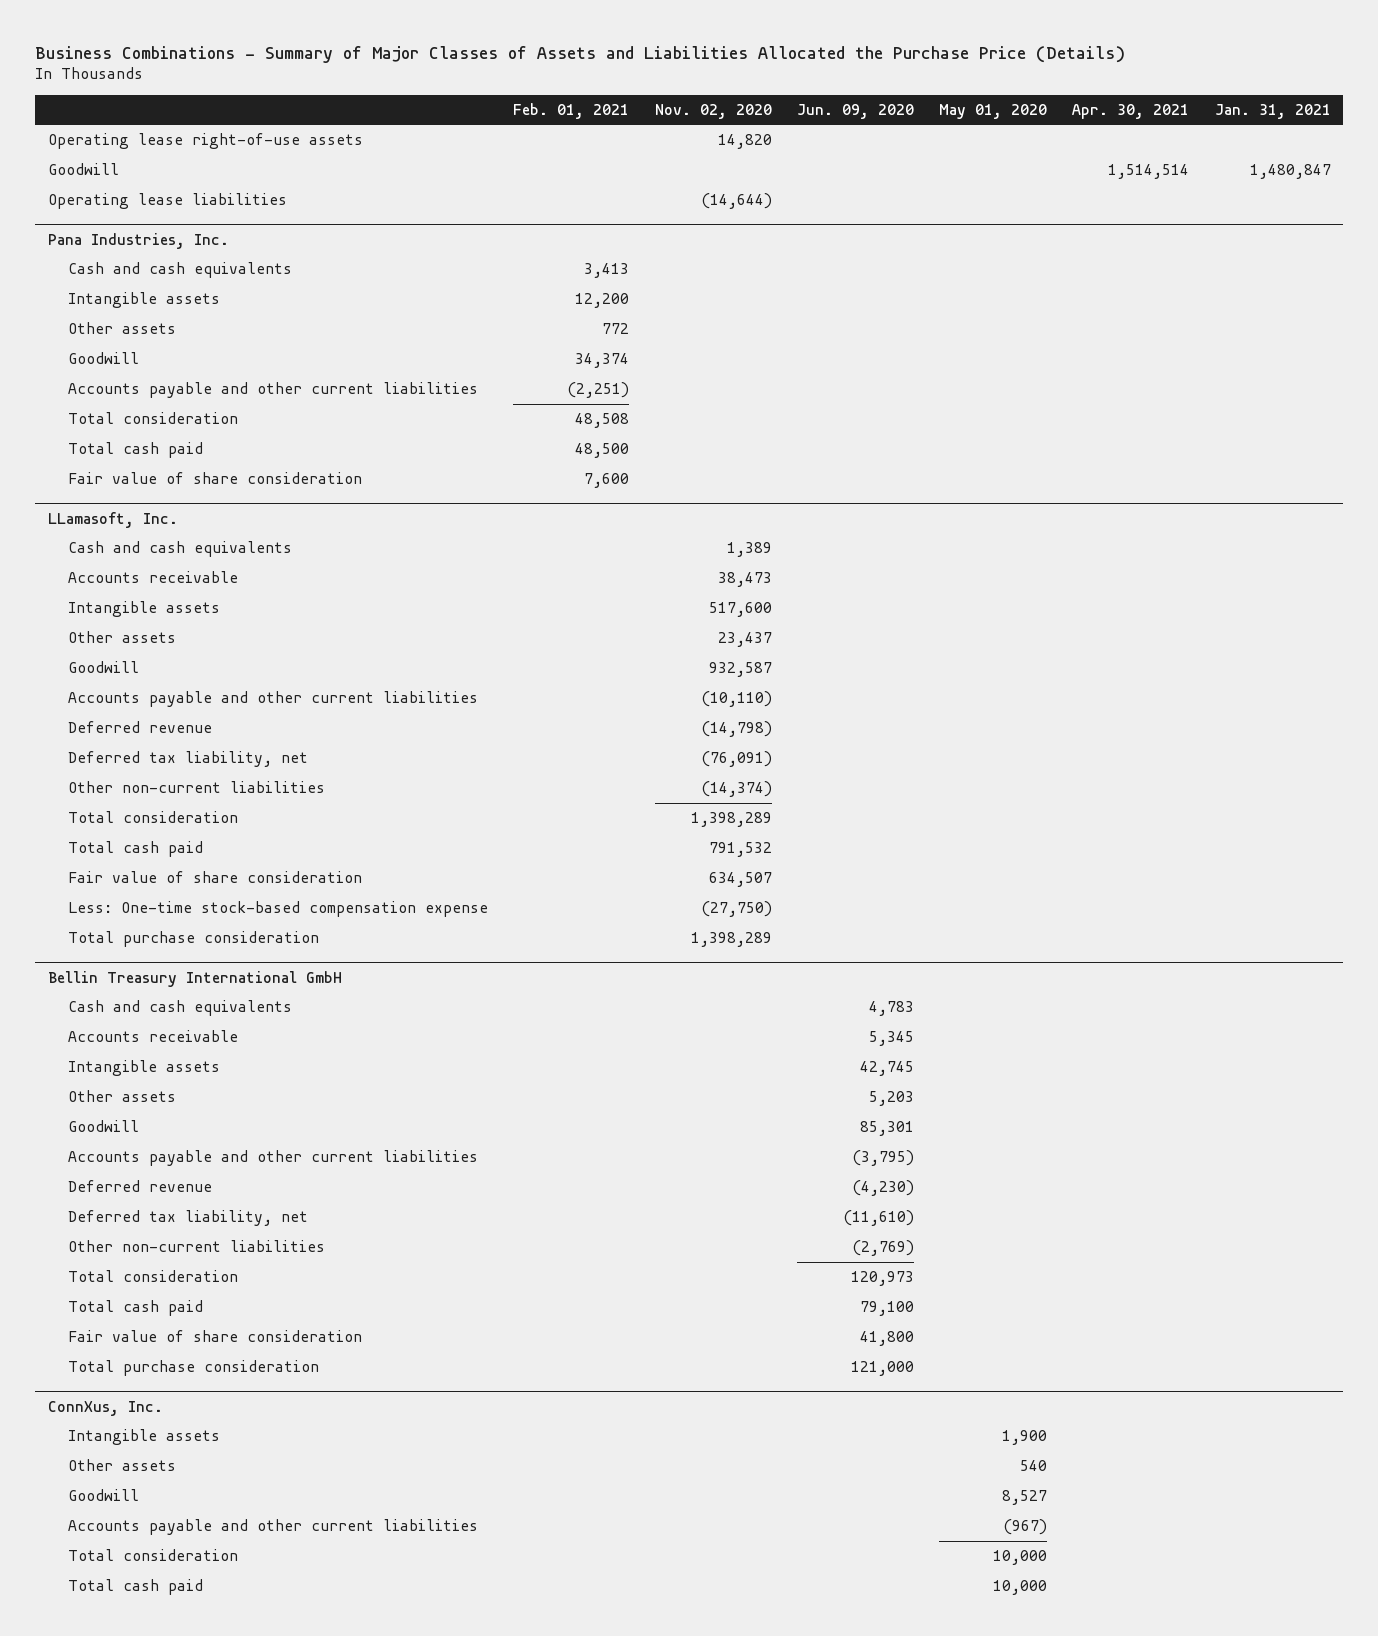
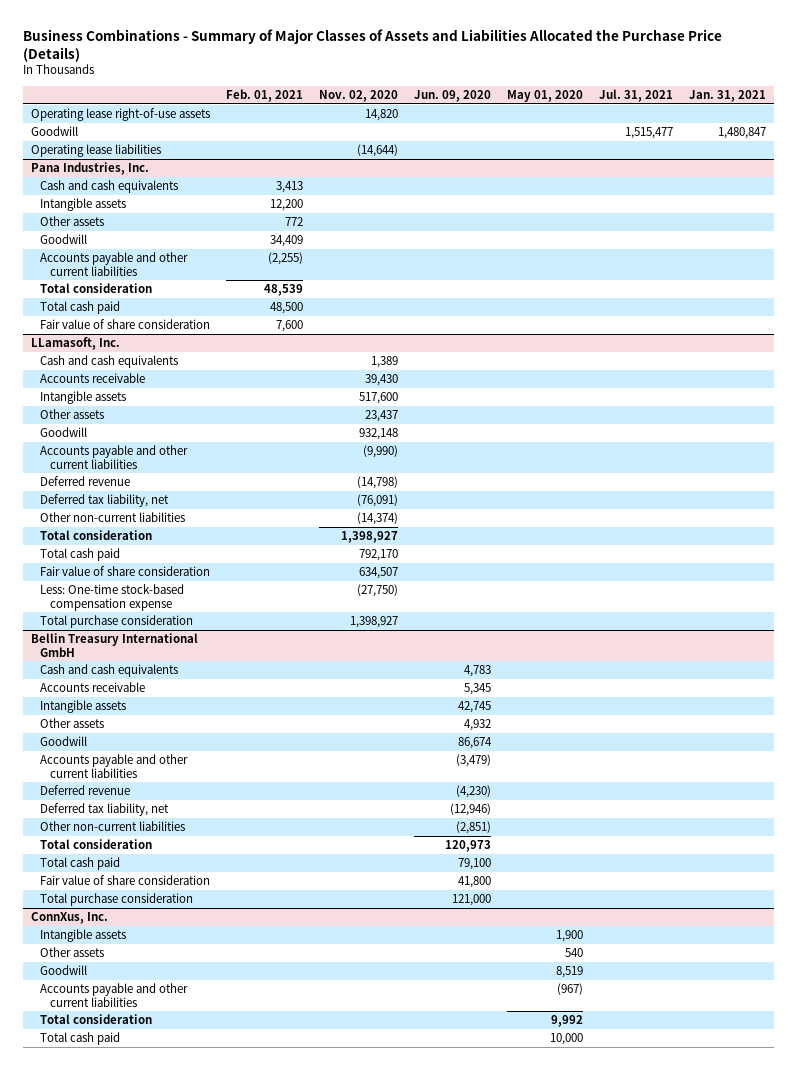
- | Feb. 01, 2021 | Nov. 02, 2020 | Jun. 09, 2020 | May 01, 2020 | Apr. 30, 2021 | Jan. 31, 2021
+ | Feb. 01, 2021 | Nov. 02, 2020 | Jun. 09, 2020 | May 01, 2020 | Jul. 31, 2021 | Jan. 31, 2021
@ Pana Industries, Inc.
- Goodwill | 34,374 | | | | |
- Accounts payable and other current liabilities | (2,251) | | | | |
- Total consideration | 48,508 | | | | |
+ Goodwill | 34,409 | | | | |
+ Accounts payable and other current liabilities | (2,255) | | | | |
+ Total consideration | 48,539 | | | | |
@ LLamasoft, Inc.
- Accounts receivable | | 38,473 | | | |
+ Accounts receivable | | 39,430 | | | |
- Goodwill | | 932,587 | | | |
- Accounts payable and other current liabilities | | (10,110) | | | |
+ Goodwill | | 932,148 | | | |
+ Accounts payable and other current liabilities | | (9,990) | | | |
- Total consideration | | 1,398,289 | | | |
- Total cash paid | | 791,532 | | | |
+ Total consideration | | 1,398,927 | | | |
+ Total cash paid | | 792,170 | | | |
- Total purchase consideration | | 1,398,289 | | | |
+ Total purchase consideration | | 1,398,927 | | | |
@ Bellin Treasury International GmbH
- Other assets | | | 5,203 | | |
- Goodwill | | | 85,301 | | |
- Accounts payable and other current liabilities | | | (3,795) | | |
+ Other assets | | | 4,932 | | |
+ Goodwill | | | 86,674 | | |
+ Accounts payable and other current liabilities | | | (3,479) | | |
- Deferred tax liability, net | | | (11,610) | | |
- Other non-current liabilities | | | (2,769) | | |
+ Deferred tax liability, net | | | (12,946) | | |
+ Other non-current liabilities | | | (2,851) | | |
@ ConnXus, Inc.
- Goodwill | | | | 8,527 | |
+ Goodwill | | | | 8,519 | |
- Total consideration | | | | 10,000 | |
+ Total consideration | | | | 9,992 | |

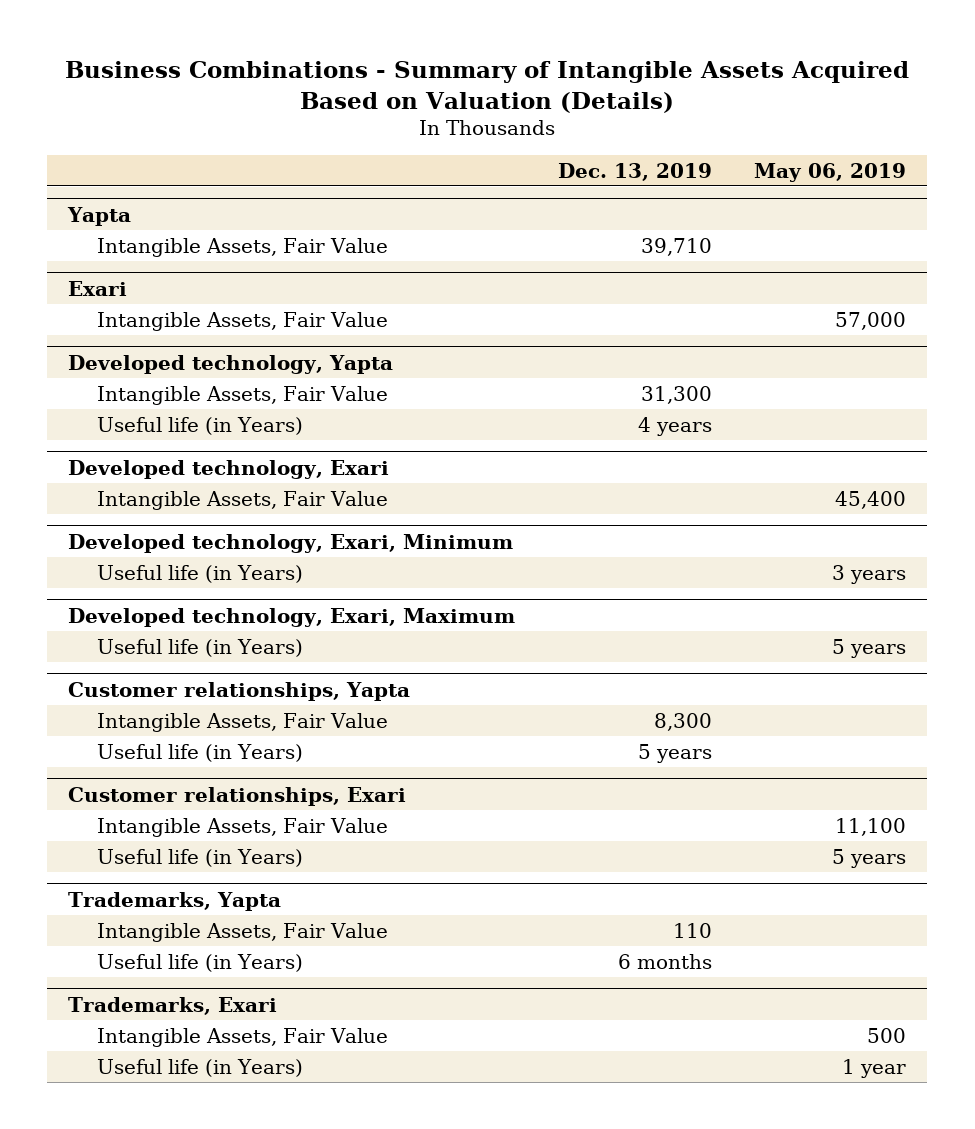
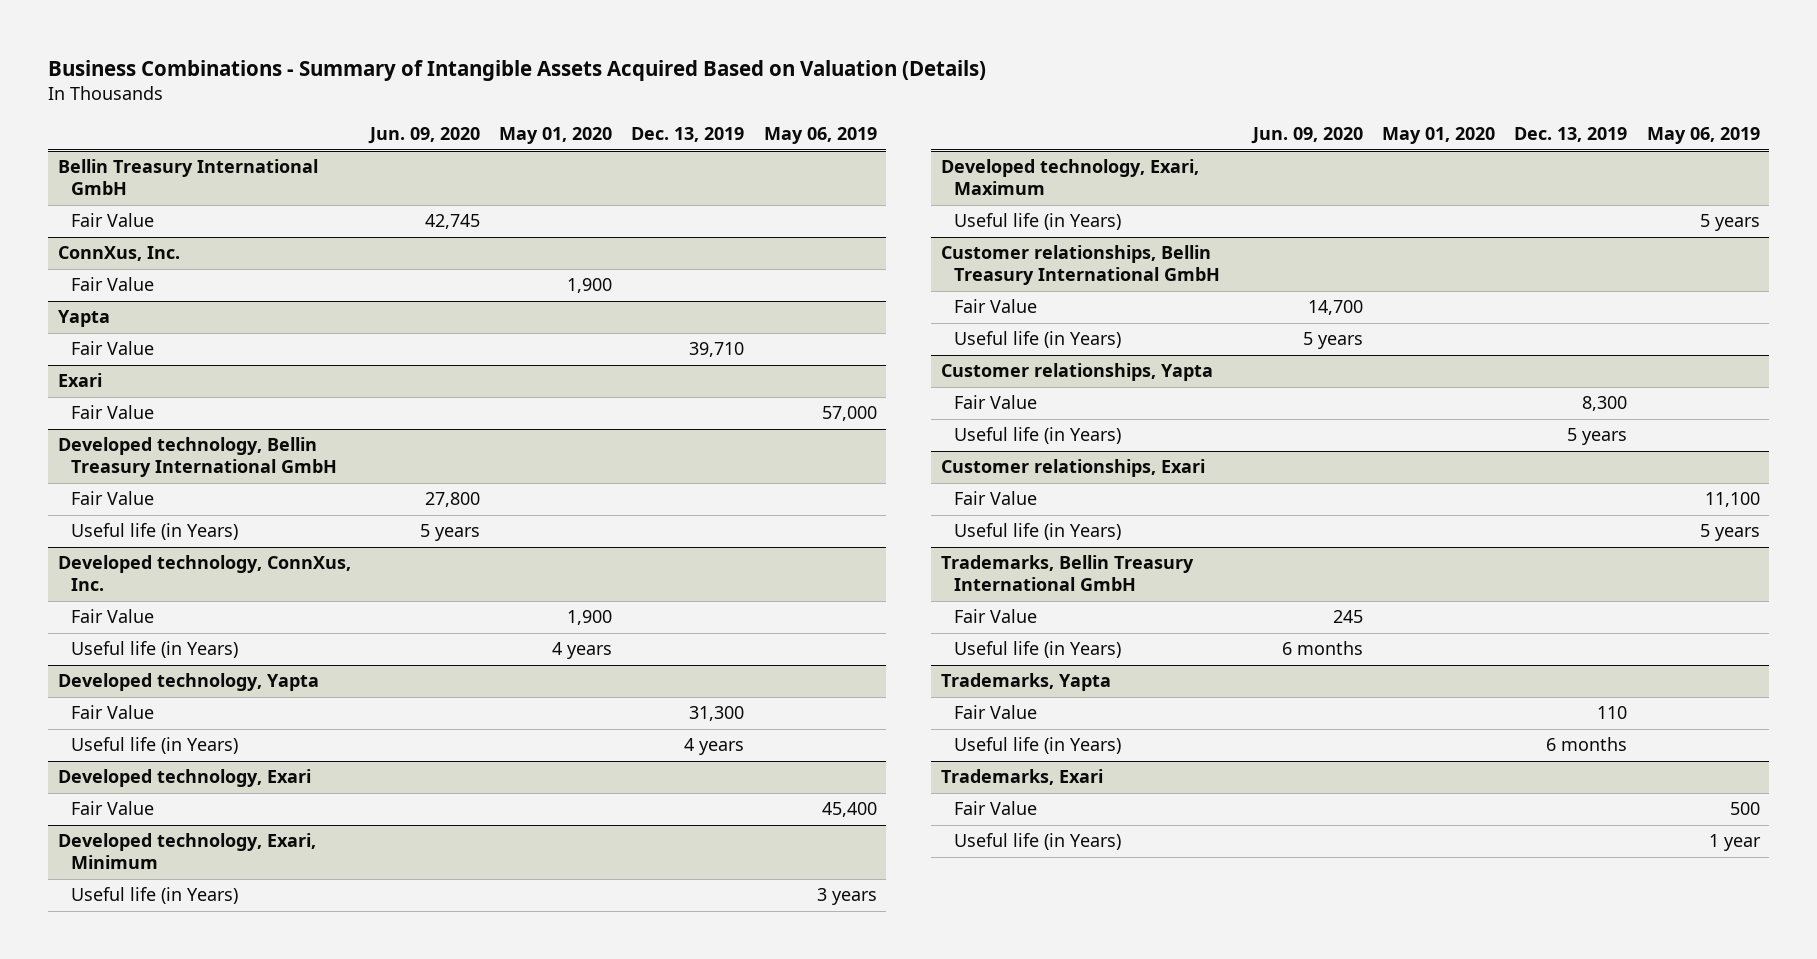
- | Dec. 13, 2019 | May 06, 2019
+ | Jun. 09, 2020 | May 01, 2020 | Dec. 13, 2019 | May 06, 2019
+ Bellin Treasury International GmbH
+ Fair Value | 42,745 | | |
+ ConnXus, Inc.
+ Fair Value | | 1,900 | |
@ Yapta
- Intangible Assets, Fair Value | 39,710 |
+ Fair Value | | | 39,710 |
@ Exari
- Intangible Assets, Fair Value | | 57,000
+ Fair Value | | | | 57,000
+ Developed technology, Bellin Treasury International GmbH
+ Fair Value | 27,800 | | |
+ Useful life (in Years) | 5 years | | |
+ Developed technology, ConnXus, Inc.
+ Fair Value | | 1,900 | |
+ Useful life (in Years) | | 4 years | |
@ Developed technology, Yapta
- Intangible Assets, Fair Value | 31,300 |
+ Fair Value | | | 31,300 |
@ Developed technology, Exari
- Intangible Assets, Fair Value | | 45,400
+ Fair Value | | | | 45,400
+ Customer relationships, Bellin Treasury International GmbH
+ Fair Value | 14,700 | | |
+ Useful life (in Years) | 5 years | | |
@ Customer relationships, Yapta
- Intangible Assets, Fair Value | 8,300 |
+ Fair Value | | | 8,300 |
@ Customer relationships, Exari
- Intangible Assets, Fair Value | | 11,100
+ Fair Value | | | | 11,100
+ Trademarks, Bellin Treasury International GmbH
+ Fair Value | 245 | | |
+ Useful life (in Years) | 6 months | | |
@ Trademarks, Yapta
- Intangible Assets, Fair Value | 110 |
+ Fair Value | | | 110 |
@ Trademarks, Exari
- Intangible Assets, Fair Value | | 500
+ Fair Value | | | | 500

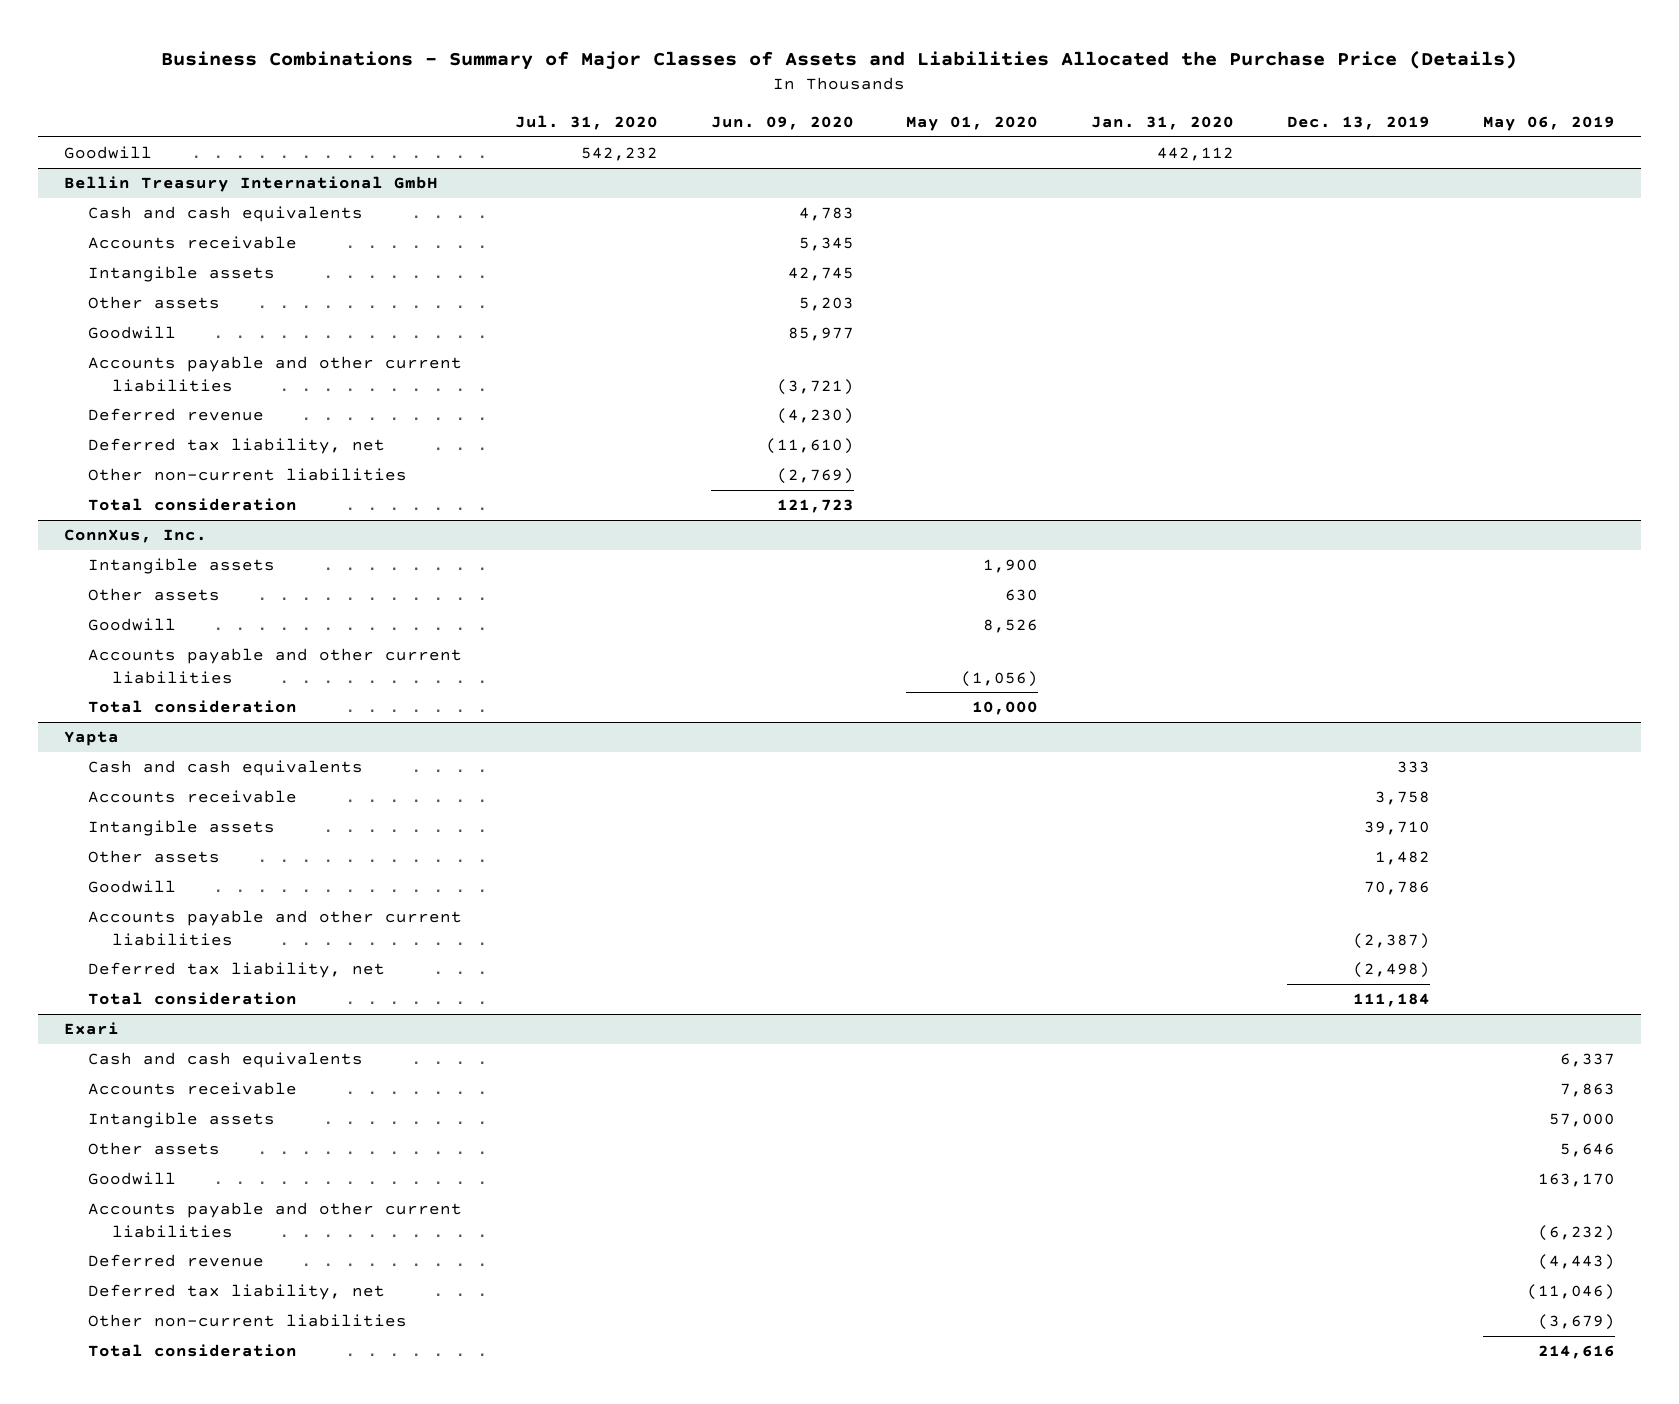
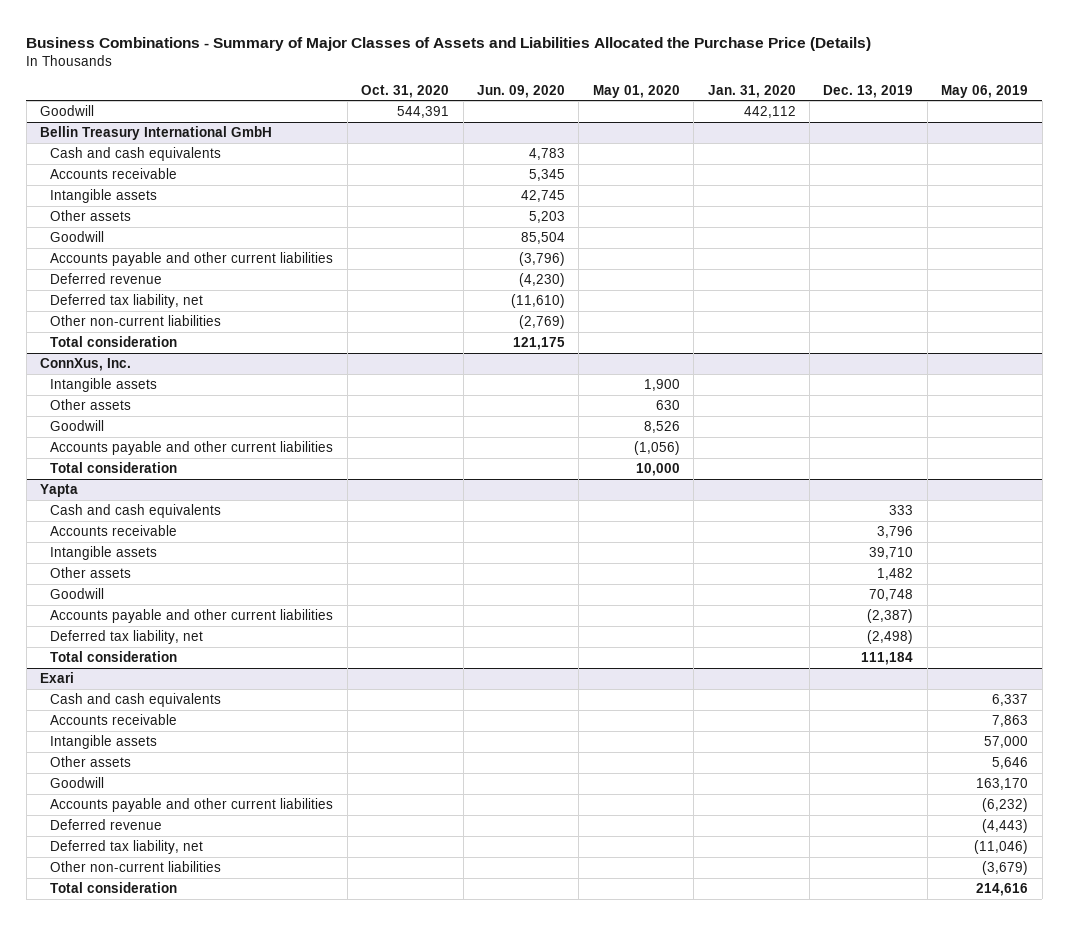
- | Jul. 31, 2020 | Jun. 09, 2020 | May 01, 2020 | Jan. 31, 2020 | Dec. 13, 2019 | May 06, 2019
+ | Oct. 31, 2020 | Jun. 09, 2020 | May 01, 2020 | Jan. 31, 2020 | Dec. 13, 2019 | May 06, 2019
@ Bellin Treasury International GmbH
- Goodwill | | 85,977 | | | |
- Accounts payable and other current liabilities | | (3,721) | | | |
+ Goodwill | | 85,504 | | | |
+ Accounts payable and other current liabilities | | (3,796) | | | |
- Total consideration | | 121,723 | | | |
+ Total consideration | | 121,175 | | | |
@ Yapta
- Accounts receivable | | | | | 3,758 |
+ Accounts receivable | | | | | 3,796 |
- Goodwill | | | | | 70,786 |
+ Goodwill | | | | | 70,748 |

